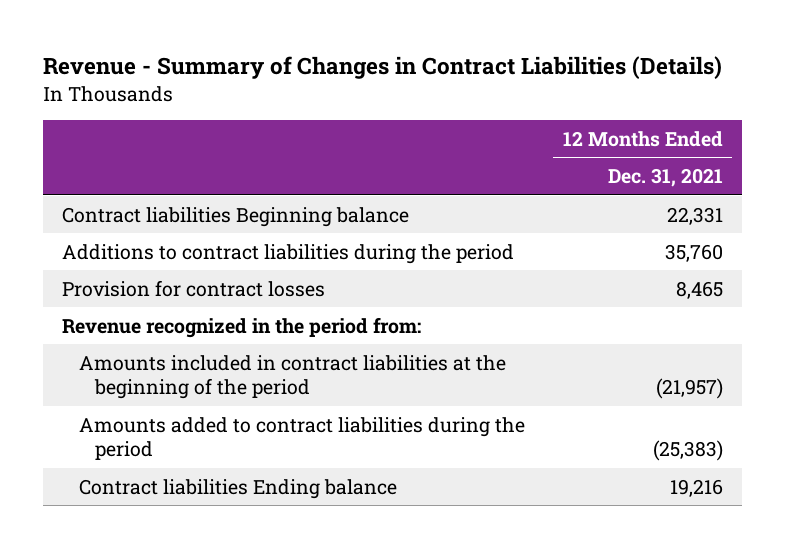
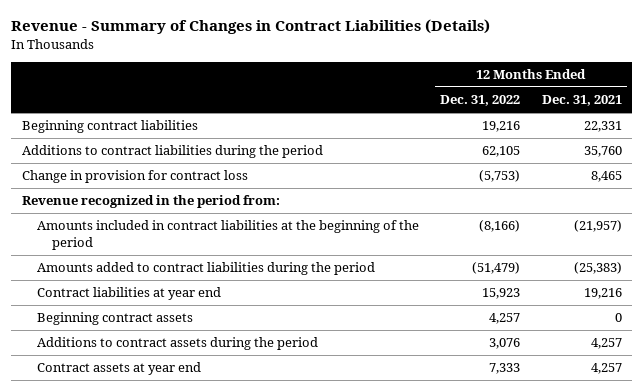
- | 12 Months Ended Dec. 31, 2021
+ | 12 Months Ended Dec. 31, 2022 | 12 Months Ended Dec. 31, 2021
- Contract liabilities Beginning balance | 22,331
+ Beginning contract liabilities | 19,216 | 22,331
- Provision for contract losses | 8,465
+ Change in provision for contract loss | (5,753) | 8,465
- Contract liabilities Ending balance | 19,216
+ Contract liabilities at year end | 15,923 | 19,216
+ Beginning contract assets | 4,257 | 0
+ Additions to contract assets during the period | 3,076 | 4,257
+ Contract assets at year end | 7,333 | 4,257

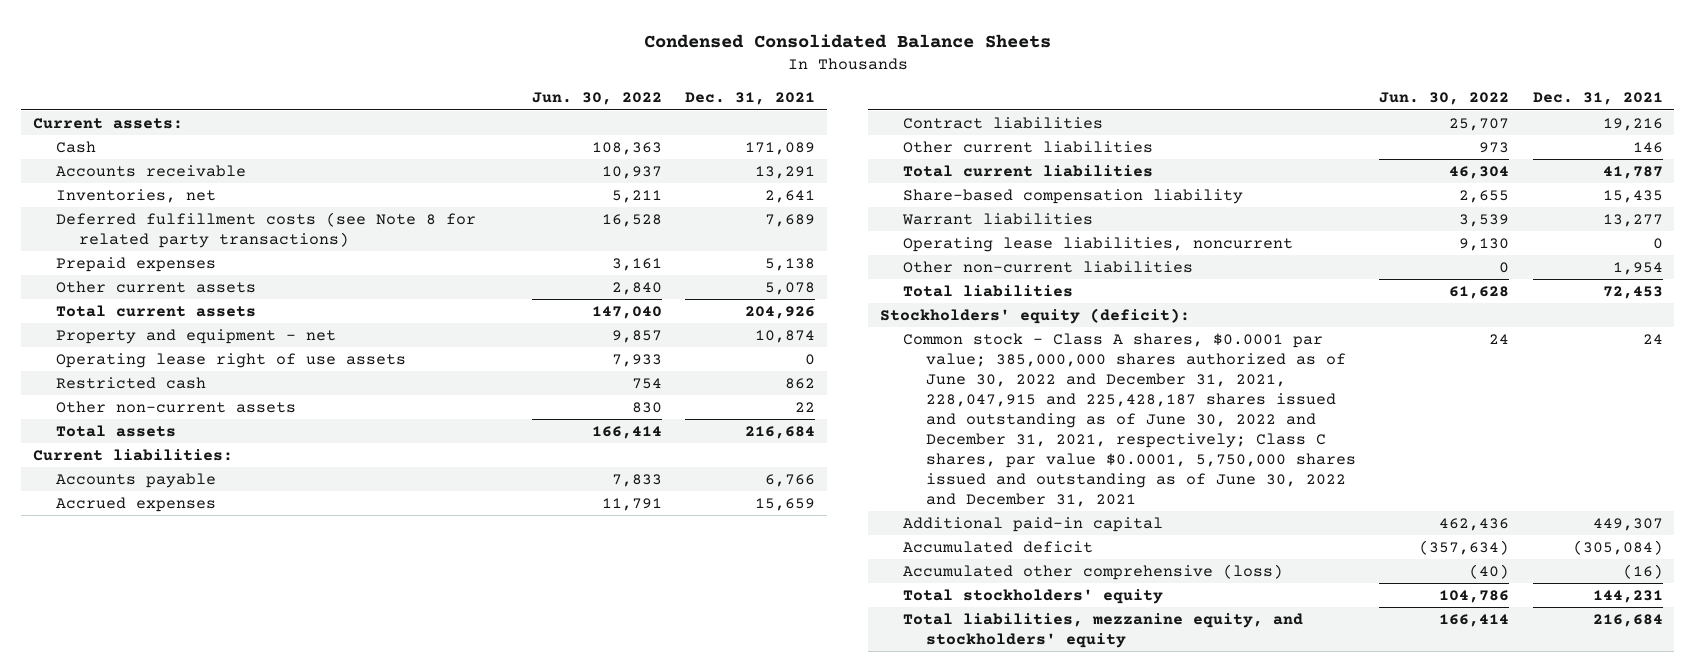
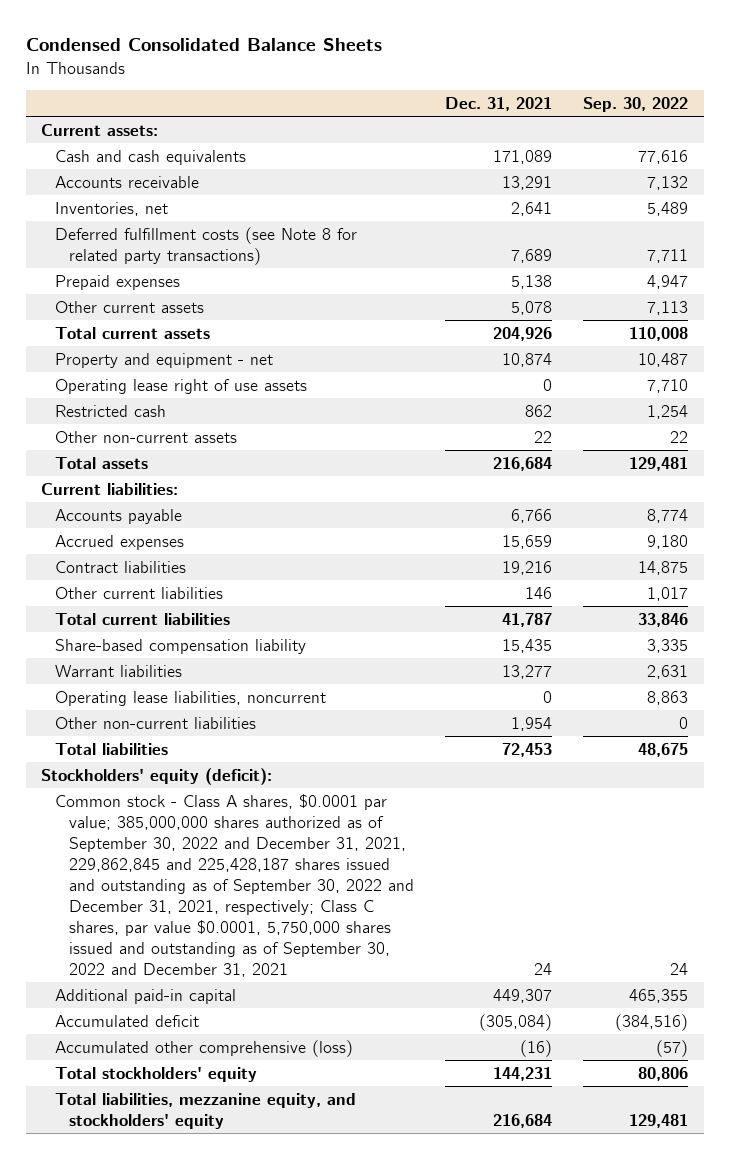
- | Jun. 30, 2022 | Dec. 31, 2021
+ | Dec. 31, 2021 | Sep. 30, 2022
- Cash | 108,363 | 171,089
+ Cash and cash equivalents | 171,089 | 77,616
- Common stock - Class A shares, $0.0001 par value; 385,000,000 shares authorized as of June 30, 2022 and December 31, 2021, 228,047,915 and 225,428,187 shares issued and outstanding as of June 30, 2022 and December 31, 2021, respectively; Class C shares, par value $0.0001, 5,750,000 shares issued and outstanding as of June 30, 2022 and December 31, 2021 | 24 | 24
+ Common stock - Class A shares, $0.0001 par value; 385,000,000 shares authorized as of September 30, 2022 and December 31, 2021, 229,862,845 and 225,428,187 shares issued and outstanding as of September 30, 2022 and December 31, 2021, respectively; Class C shares, par value $0.0001, 5,750,000 shares issued and outstanding as of September 30, 2022 and December 31, 2021 | 24 | 24

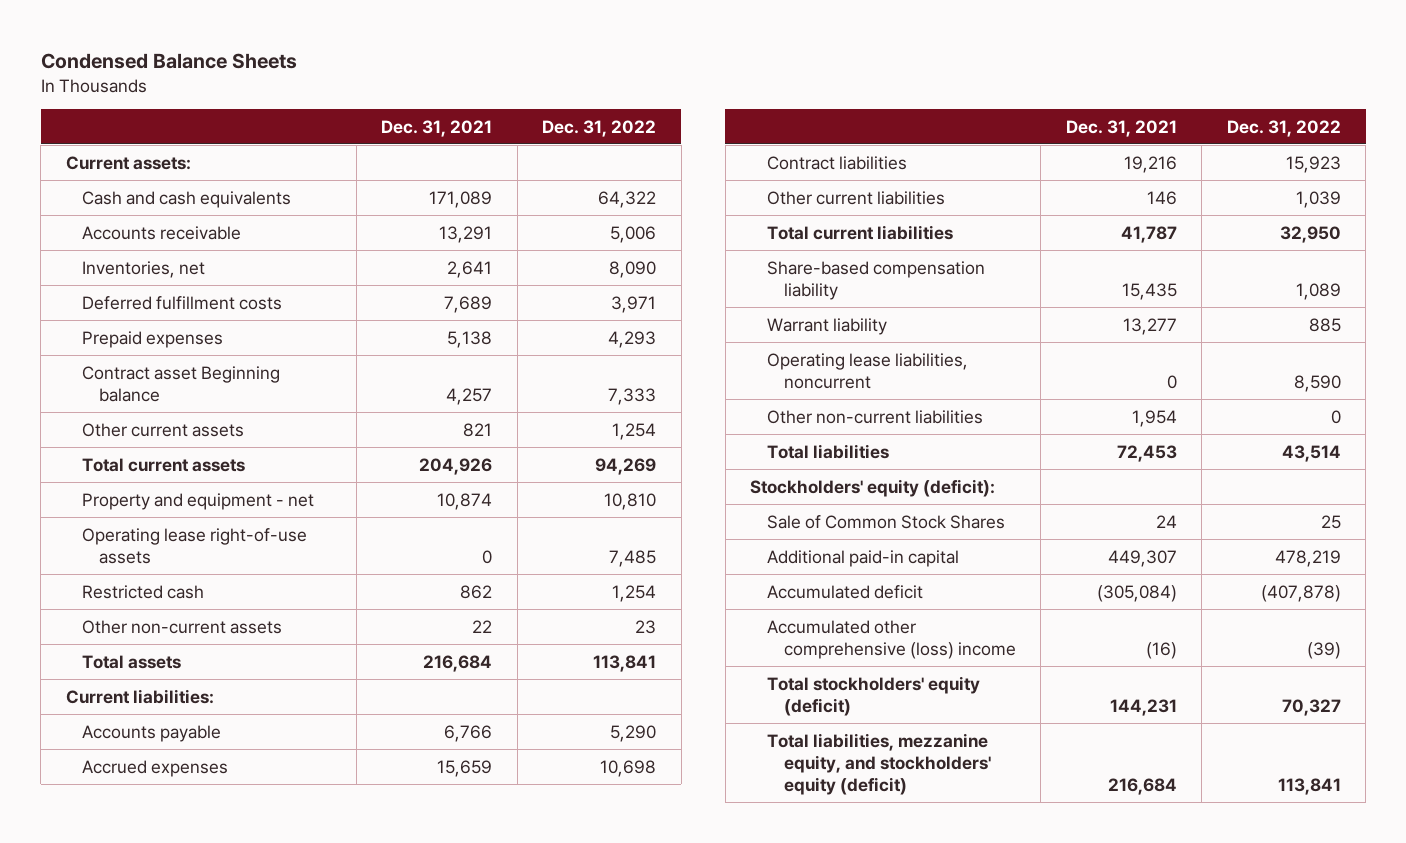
- Condensed Consolidated Balance Sheets
+ Condensed Balance Sheets
- | Dec. 31, 2021 | Sep. 30, 2022
+ | Dec. 31, 2021 | Dec. 31, 2022
- Deferred fulfillment costs (see Note 8 for related party transactions) | 7,689 | 7,711
+ Deferred fulfillment costs | 7,689 | 3,971
- Other current assets | 5,078 | 7,113
+ Contract asset Beginning balance | 4,257 | 7,333
+ Other current assets | 821 | 1,254
- Operating lease right of use assets | 0 | 7,710
+ Operating lease right-of-use assets | 0 | 7,485
- Warrant liabilities | 13,277 | 2,631
+ Warrant liability | 13,277 | 885
- Common stock - Class A shares, $0.0001 par value; 385,000,000 shares authorized as of September 30, 2022 and December 31, 2021, 229,862,845 and 225,428,187 shares issued and outstanding as of September 30, 2022 and December 31, 2021, respectively; Class C shares, par value $0.0001, 5,750,000 shares issued and outstanding as of September 30, 2022 and December 31, 2021 | 24 | 24
+ Sale of Common Stock Shares | 24 | 25
- Accumulated other comprehensive (loss) | (16) | (57)
- Total stockholders' equity | 144,231 | 80,806
- Total liabilities, mezzanine equity, and stockholders' equity | 216,684 | 129,481
+ Accumulated other comprehensive (loss) income | (16) | (39)
+ Total stockholders' equity (deficit) | 144,231 | 70,327
+ Total liabilities, mezzanine equity, and stockholders' equity (deficit) | 216,684 | 113,841

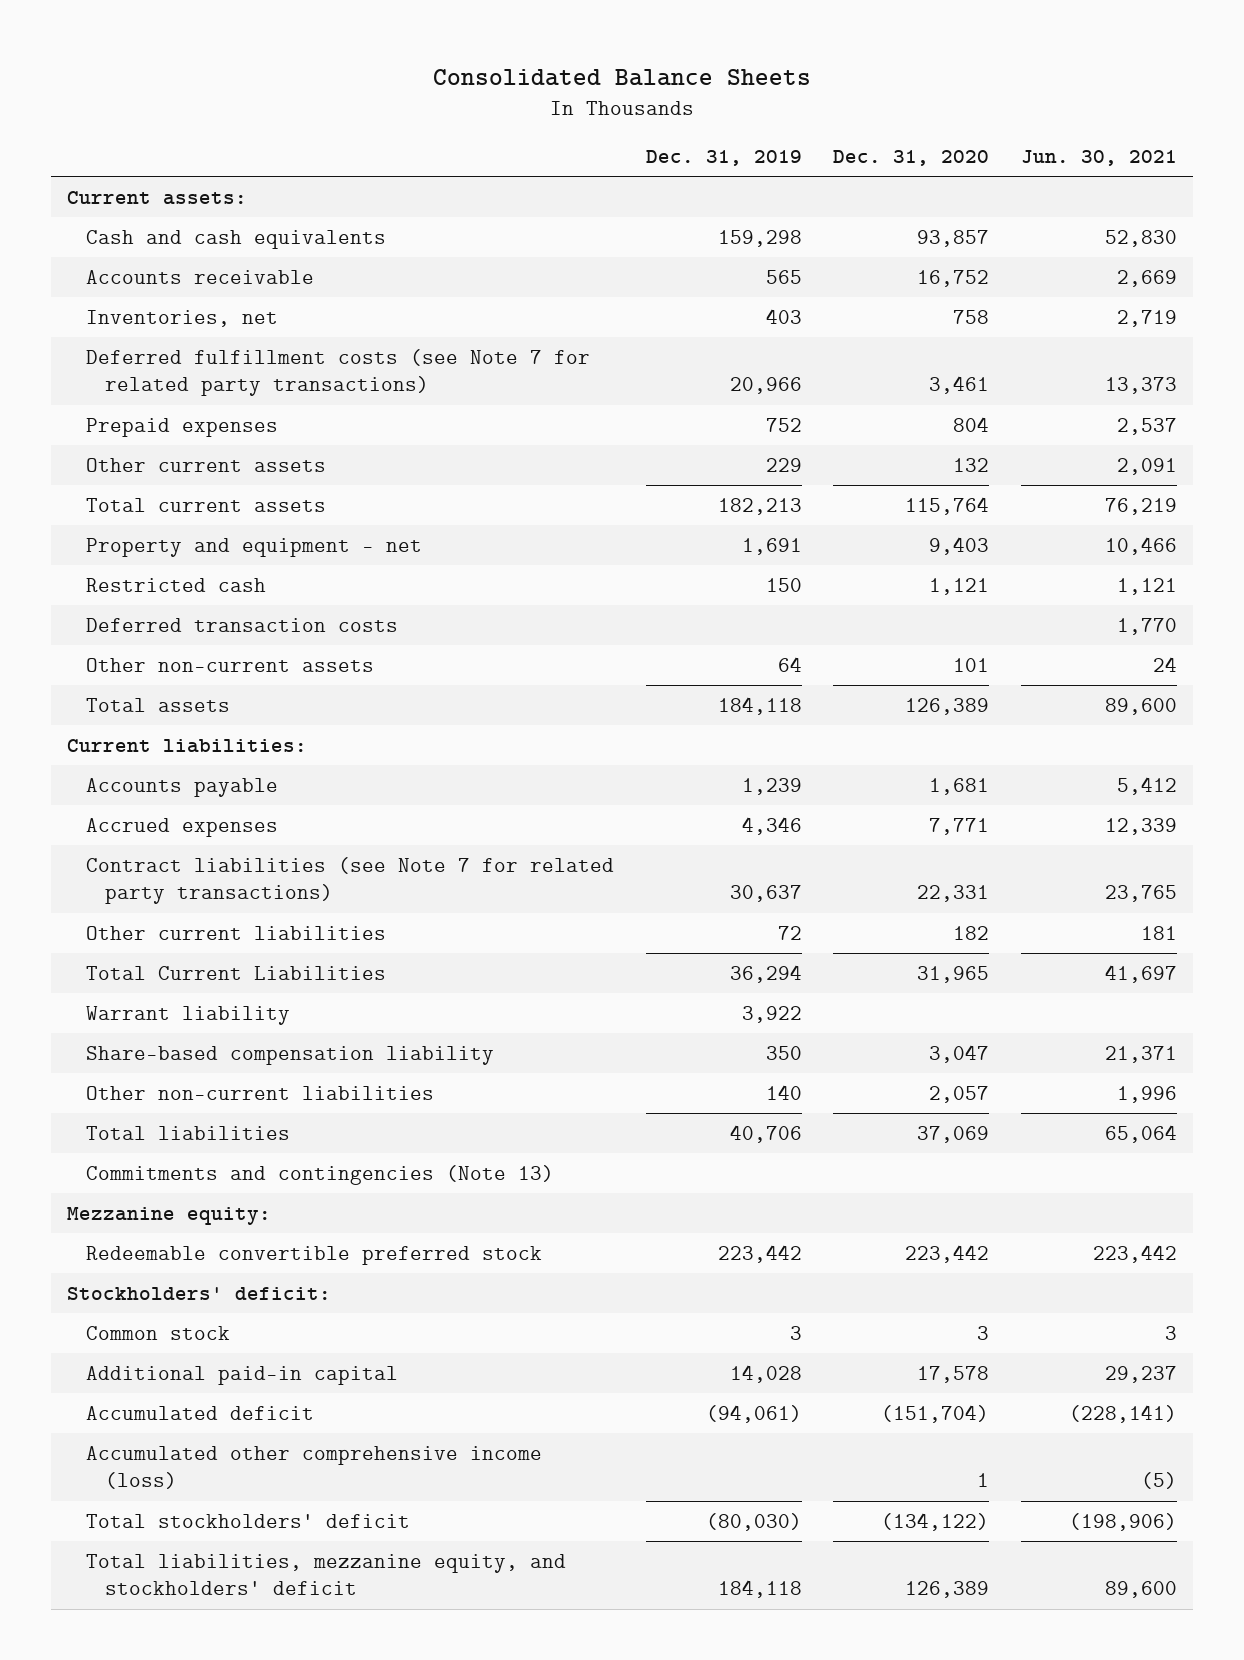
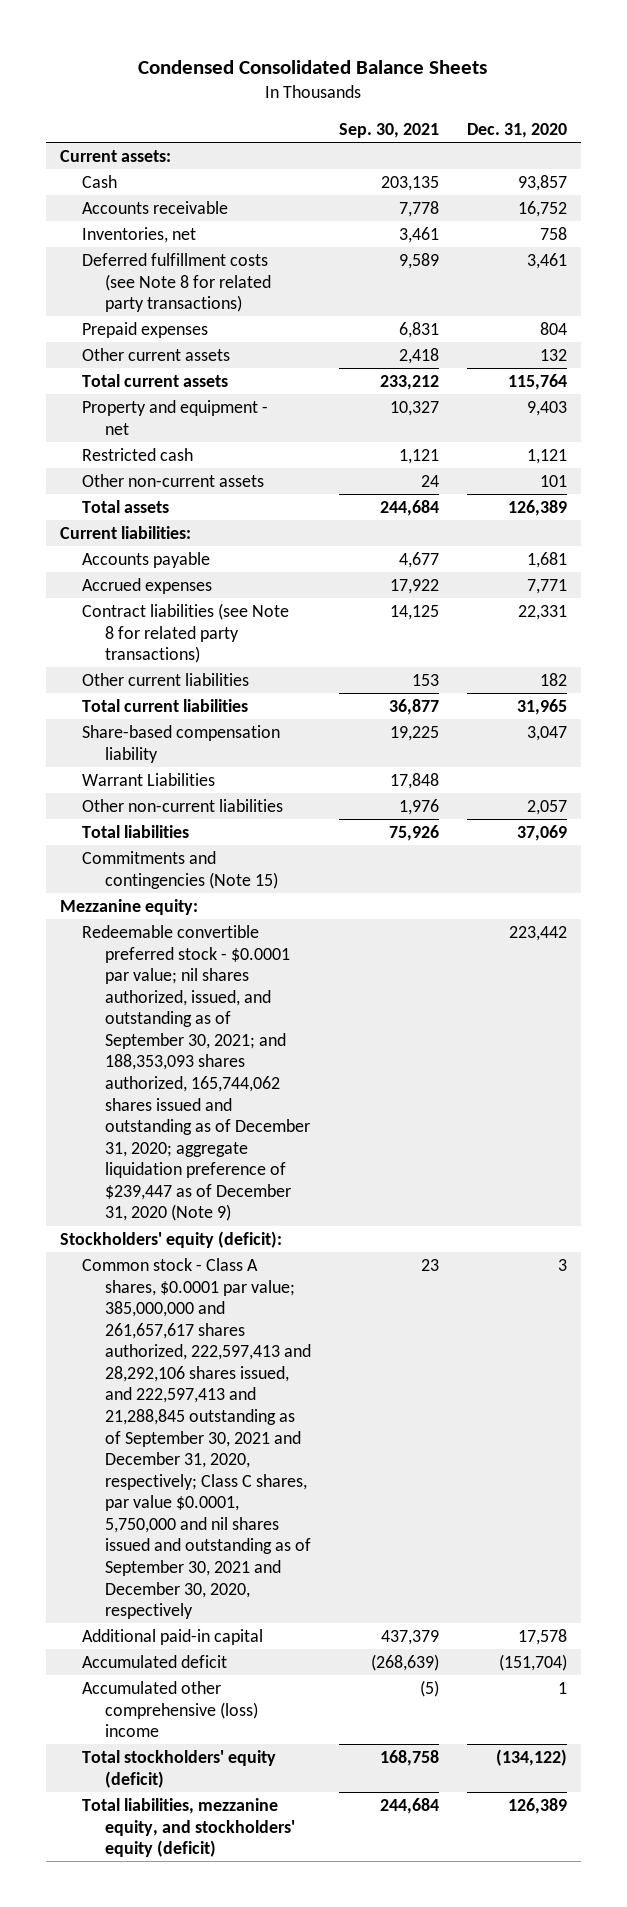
- Consolidated Balance Sheets
+ Condensed Consolidated Balance Sheets
- | Dec. 31, 2019 | Dec. 31, 2020 | Jun. 30, 2021
+ | Sep. 30, 2021 | Dec. 31, 2020
- Cash and cash equivalents | 159,298 | 93,857 | 52,830
+ Cash | 203,135 | 93,857
- Deferred fulfillment costs (see Note 7 for related party transactions) | 20,966 | 3,461 | 13,373
+ Deferred fulfillment costs (see Note 8 for related party transactions) | 9,589 | 3,461
- Deferred transaction costs | | | 1,770
- Contract liabilities (see Note 7 for related party transactions) | 30,637 | 22,331 | 23,765
+ Contract liabilities (see Note 8 for related party transactions) | 14,125 | 22,331
- Total Current Liabilities | 36,294 | 31,965 | 41,697
- Warrant liability | 3,922 | |
+ Total current liabilities | 36,877 | 31,965
+ Warrant Liabilities | 17,848 |
- Commitments and contingencies (Note 13)
+ Commitments and contingencies (Note 15)
- Redeemable convertible preferred stock | 223,442 | 223,442 | 223,442
- Stockholders' deficit:
- Common stock | 3 | 3 | 3
+ Redeemable convertible preferred stock - $0.0001 par value; nil shares authorized, issued, and outstanding as of September 30, 2021; and 188,353,093 shares authorized, 165,744,062 shares issued and outstanding as of December 31, 2020; aggregate liquidation preference of $239,447 as of December 31, 2020 (Note 9) | | 223,442
+ Stockholders' equity (deficit):
+ Common stock - Class A shares, $0.0001 par value; 385,000,000 and 261,657,617 shares authorized, 222,597,413 and 28,292,106 shares issued, and 222,597,413 and 21,288,845 outstanding as of September 30, 2021 and December 31, 2020, respectively; Class C shares, par value $0.0001, 5,750,000 and nil shares issued and outstanding as of September 30, 2021 and December 30, 2020, respectively | 23 | 3
- Accumulated other comprehensive income (loss) | | 1 | (5)
- Total stockholders' deficit | (80,030) | (134,122) | (198,906)
- Total liabilities, mezzanine equity, and stockholders' deficit | 184,118 | 126,389 | 89,600
+ Accumulated other comprehensive (loss) income | (5) | 1
+ Total stockholders' equity (deficit) | 168,758 | (134,122)
+ Total liabilities, mezzanine equity, and stockholders' equity (deficit) | 244,684 | 126,389

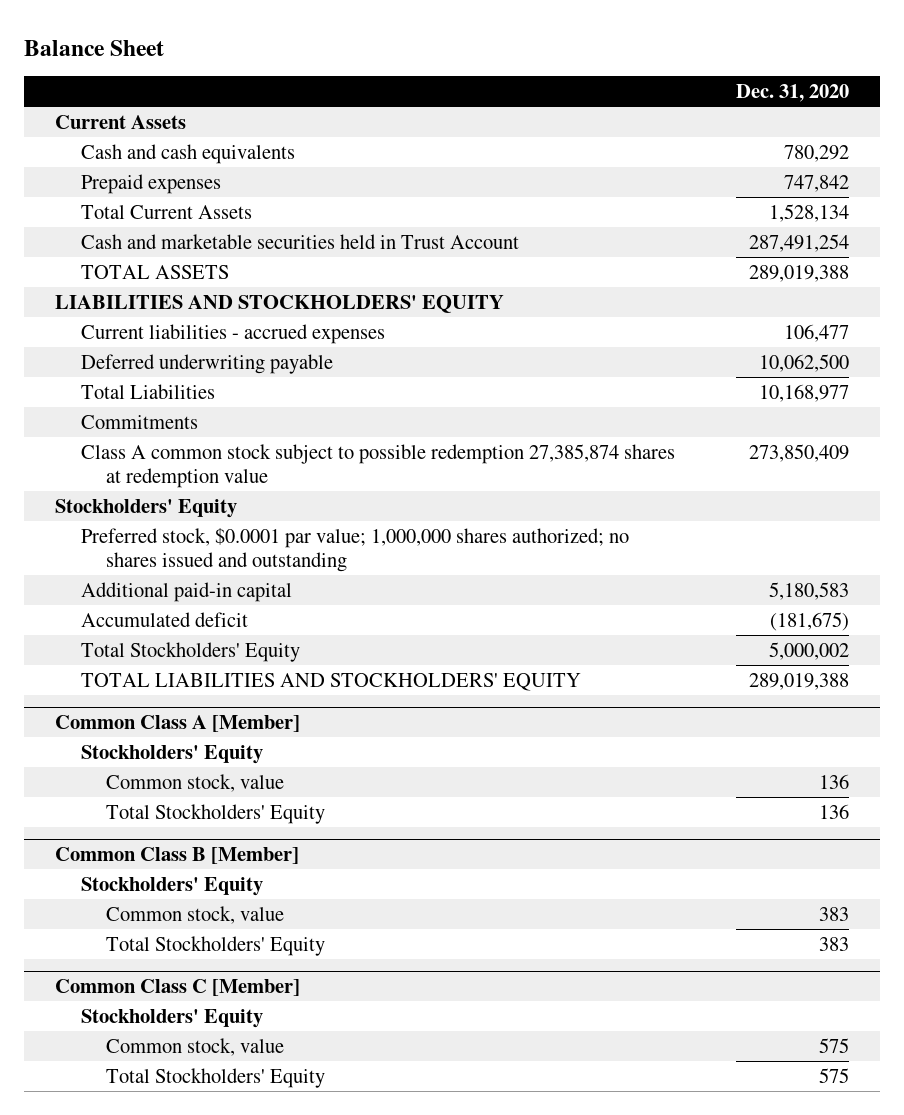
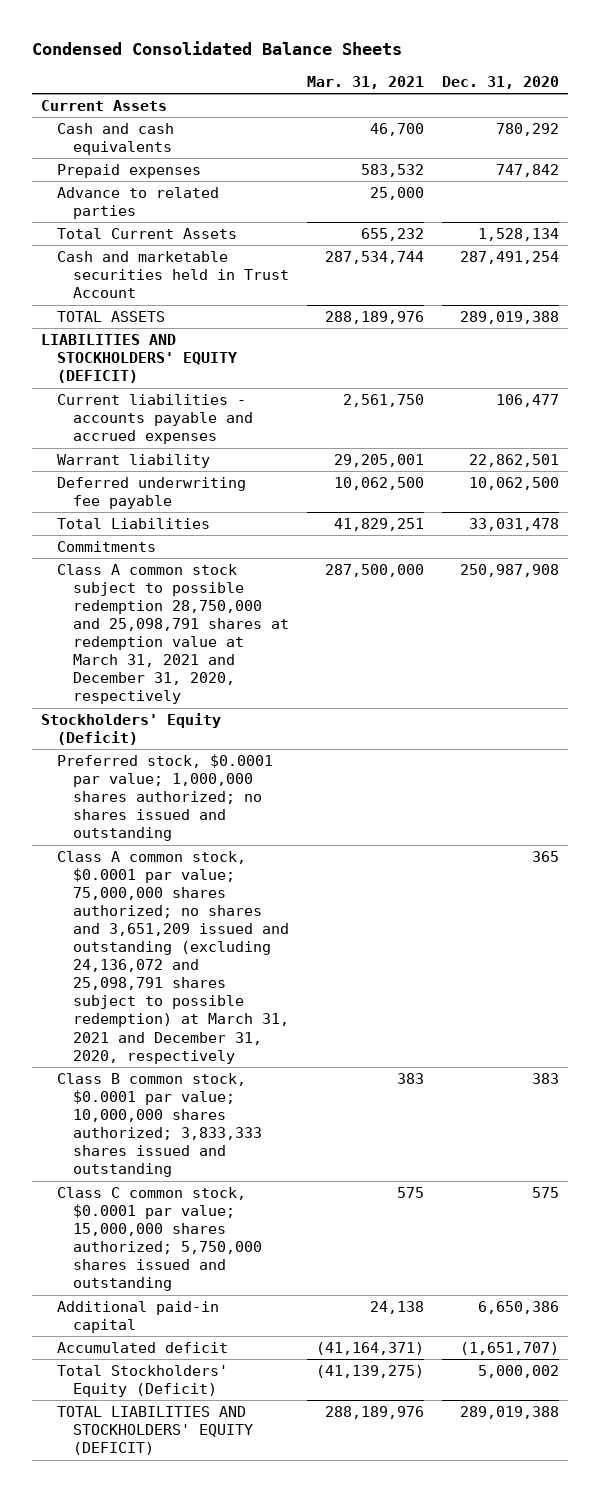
- Balance Sheet
+ Condensed Consolidated Balance Sheets
- | Dec. 31, 2020
+ | Mar. 31, 2021 | Dec. 31, 2020
+ Advance to related parties | 25,000 |
- LIABILITIES AND STOCKHOLDERS' EQUITY
- Current liabilities - accrued expenses | 106,477
- Deferred underwriting payable | 10,062,500
- Total Liabilities | 10,168,977
+ LIABILITIES AND STOCKHOLDERS' EQUITY (DEFICIT)
+ Current liabilities - accounts payable and accrued expenses | 2,561,750 | 106,477
+ Warrant liability | 29,205,001 | 22,862,501
+ Deferred underwriting fee payable | 10,062,500 | 10,062,500
+ Total Liabilities | 41,829,251 | 33,031,478
- Class A common stock subject to possible redemption 27,385,874 shares at redemption value | 273,850,409
- Stockholders' Equity
+ Class A common stock subject to possible redemption 28,750,000 and 25,098,791 shares at redemption value at March 31, 2021 and December 31, 2020, respectively | 287,500,000 | 250,987,908
+ Stockholders' Equity (Deficit)
- Additional paid-in capital | 5,180,583
- Accumulated deficit | (181,675)
- Total Stockholders' Equity | 5,000,002
- TOTAL LIABILITIES AND STOCKHOLDERS' EQUITY | 289,019,388
- Common Class A [Member]
- Stockholders' Equity
- Common stock, value | 136
- Total Stockholders' Equity | 136
- Common Class B [Member]
- Stockholders' Equity
- Common stock, value | 383
- Total Stockholders' Equity | 383
- Common Class C [Member]
- Stockholders' Equity
- Common stock, value | 575
- Total Stockholders' Equity | 575
+ Class A common stock, $0.0001 par value; 75,000,000 shares authorized; no shares and 3,651,209 issued and outstanding (excluding 24,136,072 and 25,098,791 shares subject to possible redemption) at March 31, 2021 and December 31, 2020, respectively | | 365
+ Class B common stock, $0.0001 par value; 10,000,000 shares authorized; 3,833,333 shares issued and outstanding | 383 | 383
+ Class C common stock, $0.0001 par value; 15,000,000 shares authorized; 5,750,000 shares issued and outstanding | 575 | 575
+ Additional paid-in capital | 24,138 | 6,650,386
+ Accumulated deficit | (41,164,371) | (1,651,707)
+ Total Stockholders' Equity (Deficit) | (41,139,275) | 5,000,002
+ TOTAL LIABILITIES AND STOCKHOLDERS' EQUITY (DEFICIT) | 288,189,976 | 289,019,388

